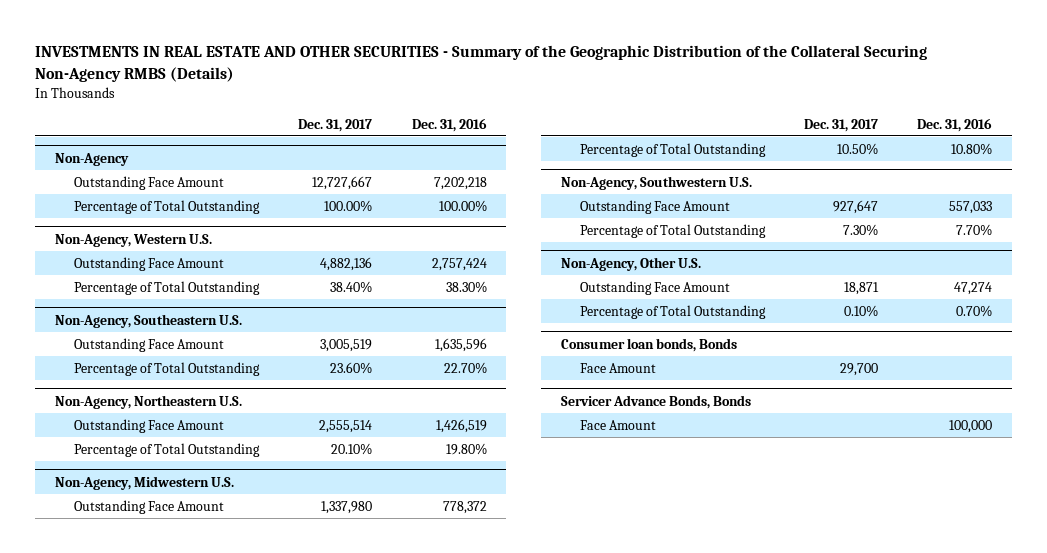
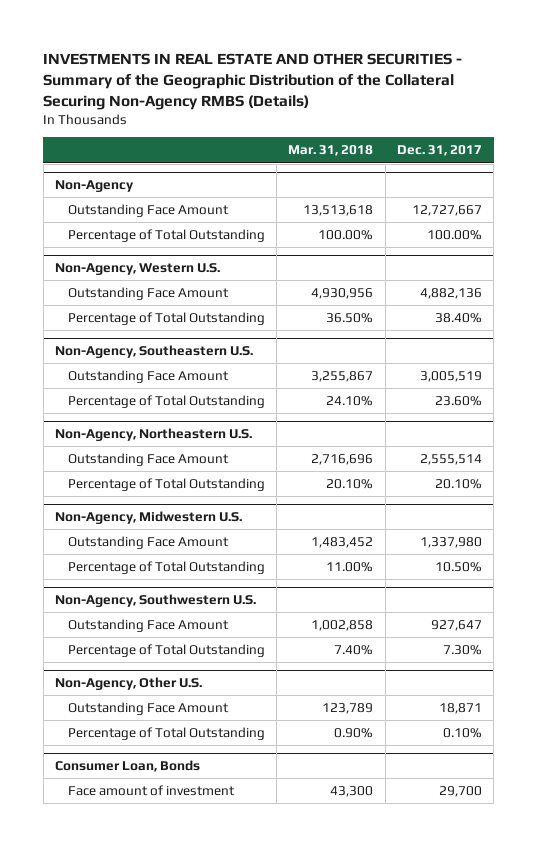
- | Dec. 31, 2017 | Dec. 31, 2016
+ | Mar. 31, 2018 | Dec. 31, 2017
- Consumer loan bonds, Bonds
- Face Amount | 29,700 |
- Servicer Advance Bonds, Bonds
- Face Amount | | 100,000
+ Consumer Loan, Bonds
+ Face amount of investment | 43,300 | 29,700

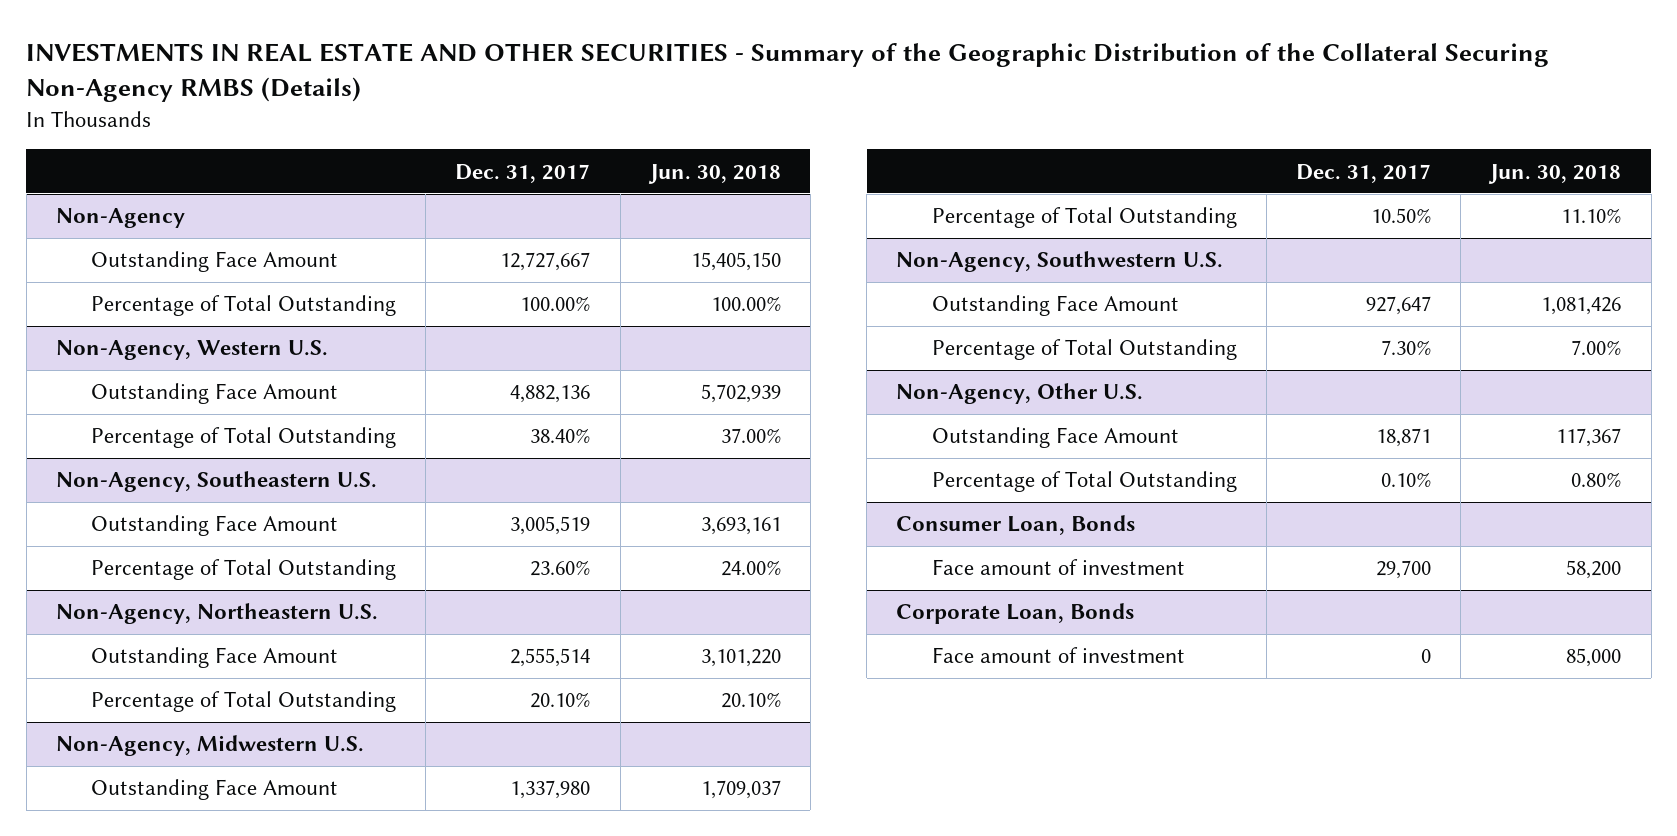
- | Mar. 31, 2018 | Dec. 31, 2017
+ | Dec. 31, 2017 | Jun. 30, 2018
+ Corporate Loan, Bonds
+ Face amount of investment | 0 | 85,000

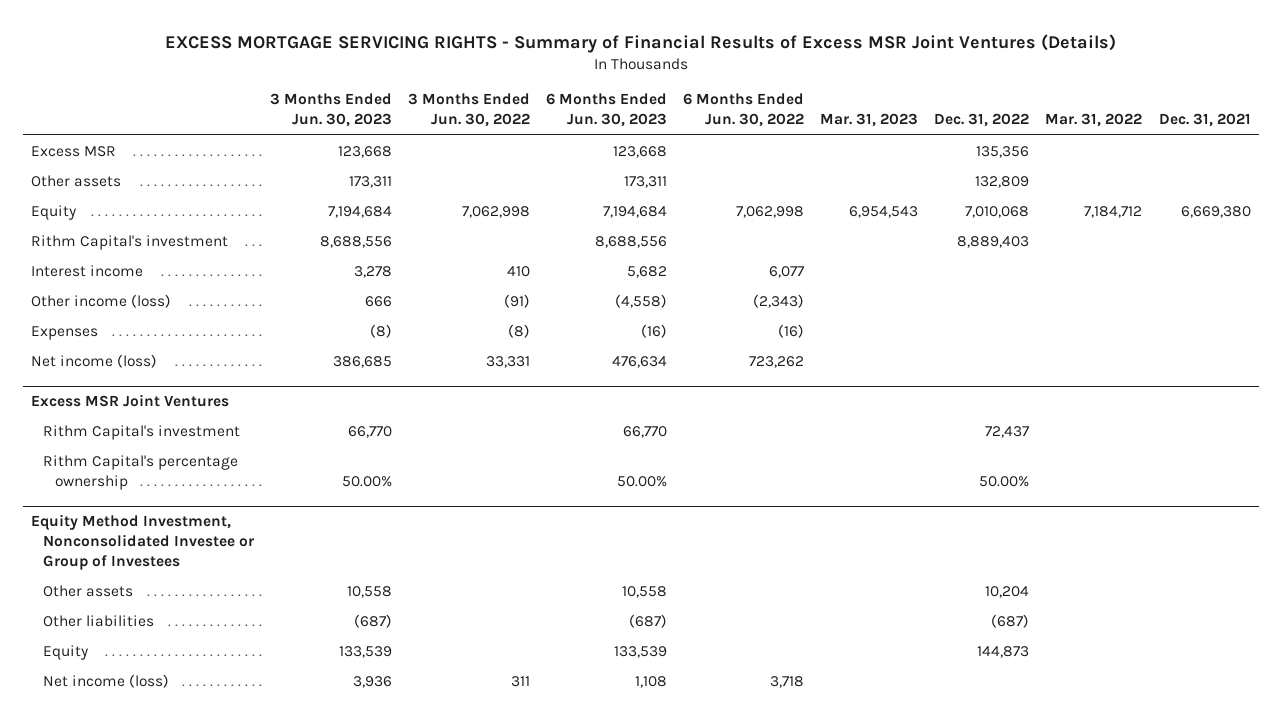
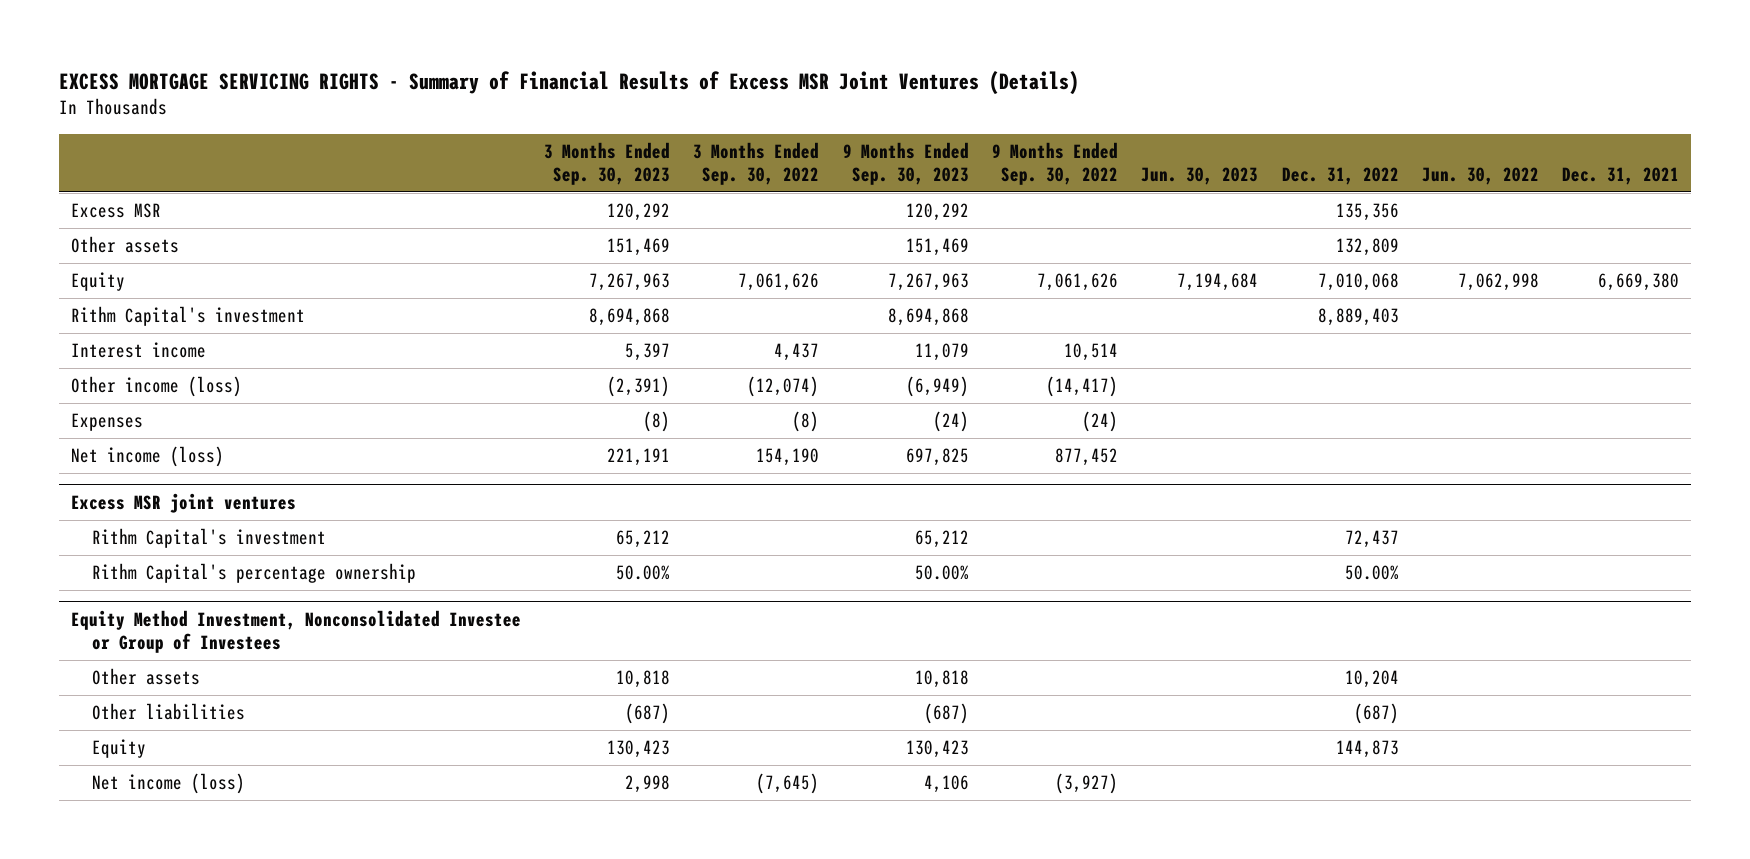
- | 3 Months Ended Jun. 30, 2023 | 3 Months Ended Jun. 30, 2022 | 6 Months Ended Jun. 30, 2023 | 6 Months Ended Jun. 30, 2022 | Mar. 31, 2023 | Dec. 31, 2022 | Mar. 31, 2022 | Dec. 31, 2021
+ | 3 Months Ended Sep. 30, 2023 | 3 Months Ended Sep. 30, 2022 | 9 Months Ended Sep. 30, 2023 | 9 Months Ended Sep. 30, 2022 | Jun. 30, 2023 | Dec. 31, 2022 | Jun. 30, 2022 | Dec. 31, 2021
- Excess MSR Joint Ventures
+ Excess MSR joint ventures

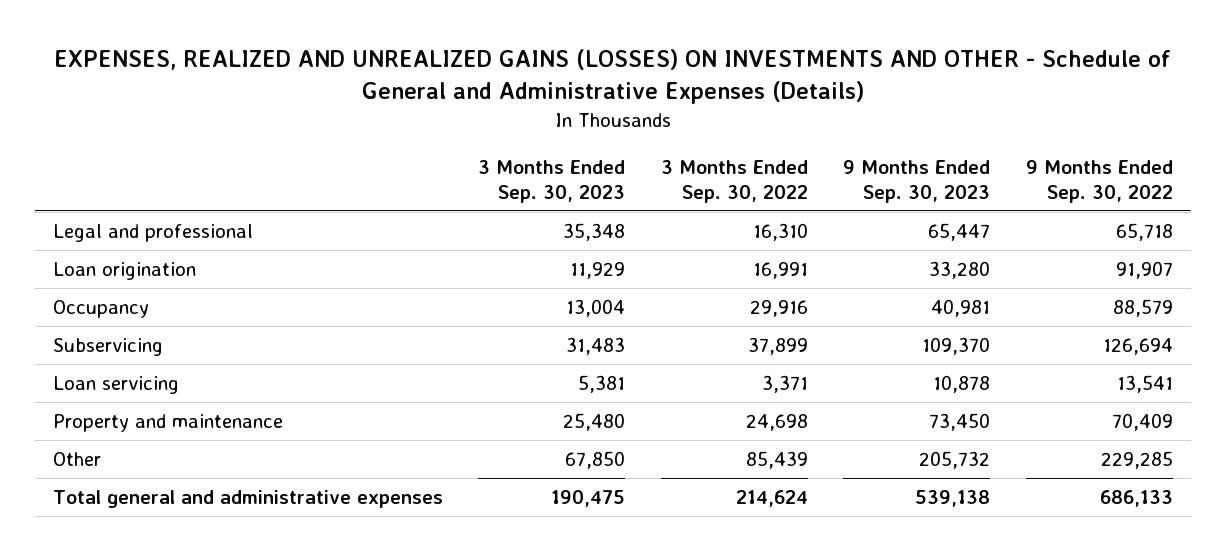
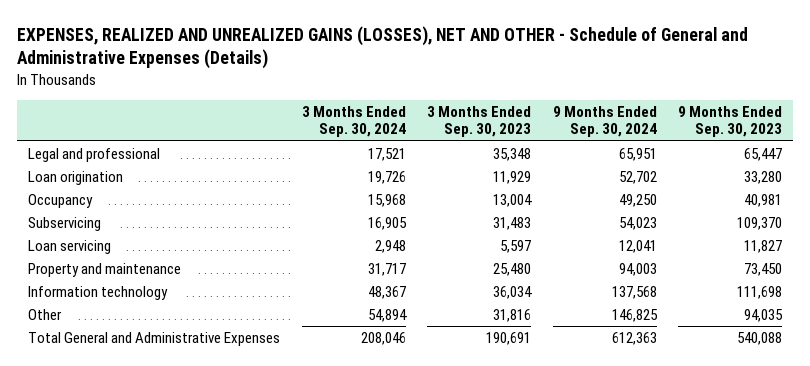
- EXPENSES, REALIZED AND UNREALIZED GAINS (LOSSES) ON INVESTMENTS AND OTHER - Schedule of General and Administrative Expenses (Details)
+ EXPENSES, REALIZED AND UNREALIZED GAINS (LOSSES), NET AND OTHER - Schedule of General and Administrative Expenses (Details)
- | 3 Months Ended Sep. 30, 2023 | 3 Months Ended Sep. 30, 2022 | 9 Months Ended Sep. 30, 2023 | 9 Months Ended Sep. 30, 2022
+ | 3 Months Ended Sep. 30, 2024 | 3 Months Ended Sep. 30, 2023 | 9 Months Ended Sep. 30, 2024 | 9 Months Ended Sep. 30, 2023
- Loan servicing | 5,381 | 3,371 | 10,878 | 13,541
+ Loan servicing | 2,948 | 5,597 | 12,041 | 11,827
- Other | 67,850 | 85,439 | 205,732 | 229,285
- Total general and administrative expenses | 190,475 | 214,624 | 539,138 | 686,133
+ Information technology | 48,367 | 36,034 | 137,568 | 111,698
+ Other | 54,894 | 31,816 | 146,825 | 94,035
+ Total General and Administrative Expenses | 208,046 | 190,691 | 612,363 | 540,088

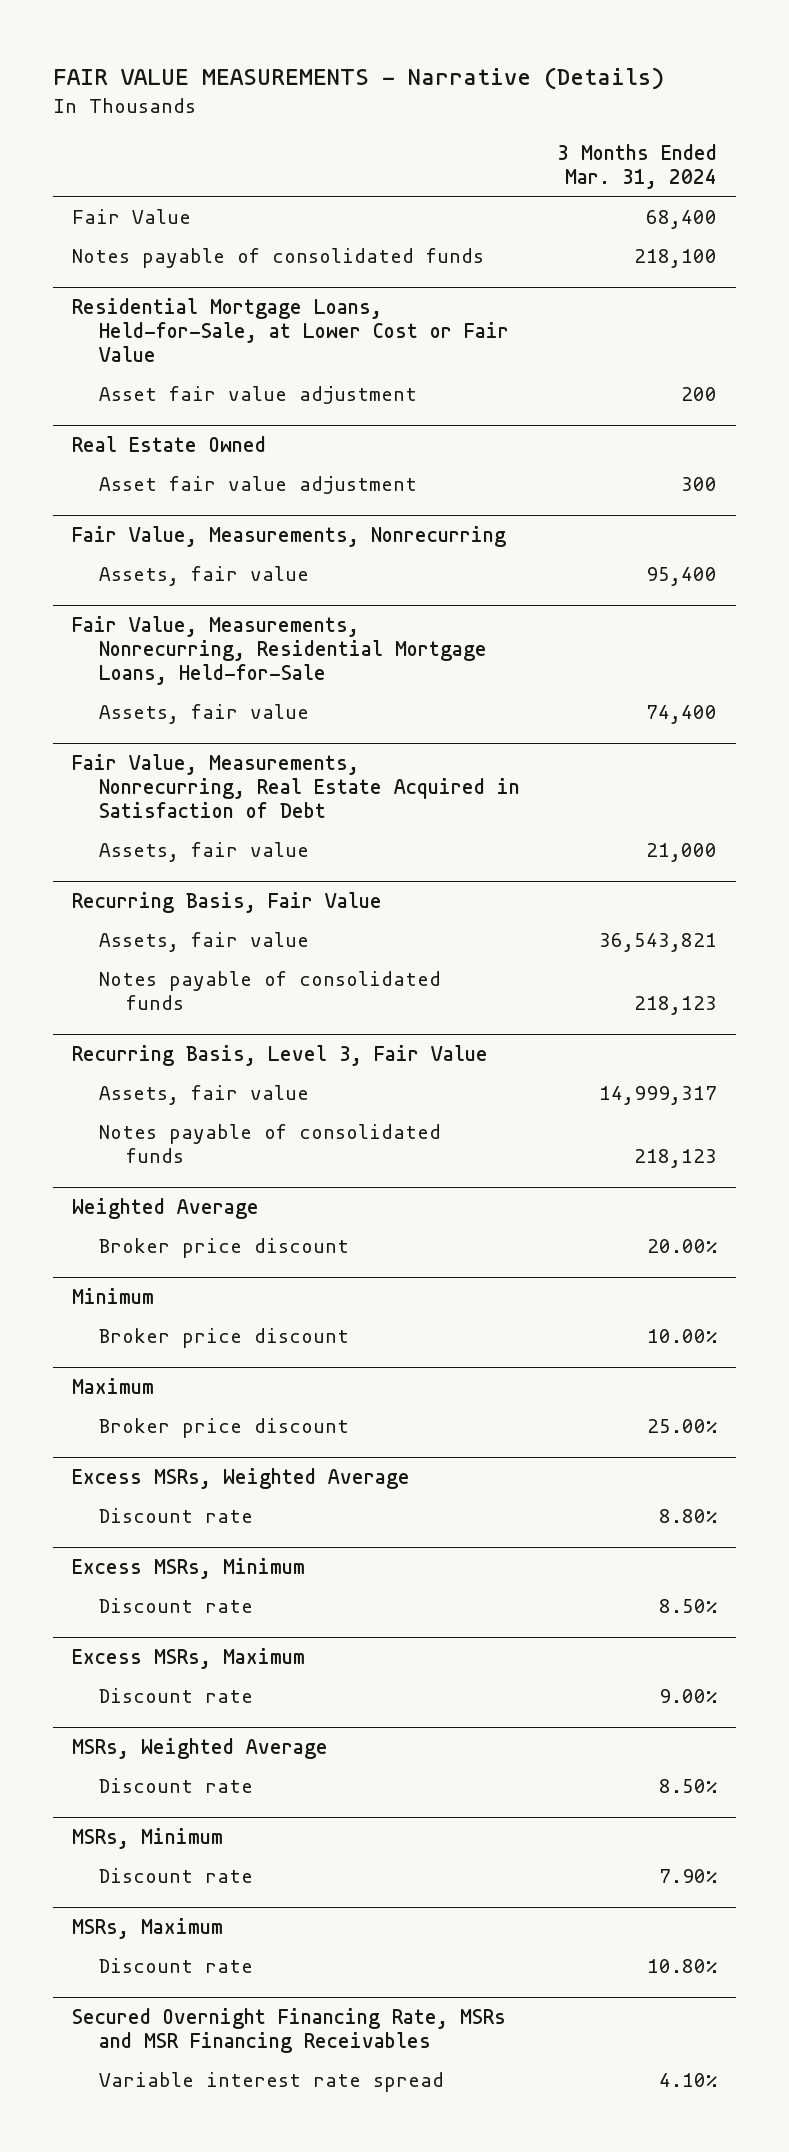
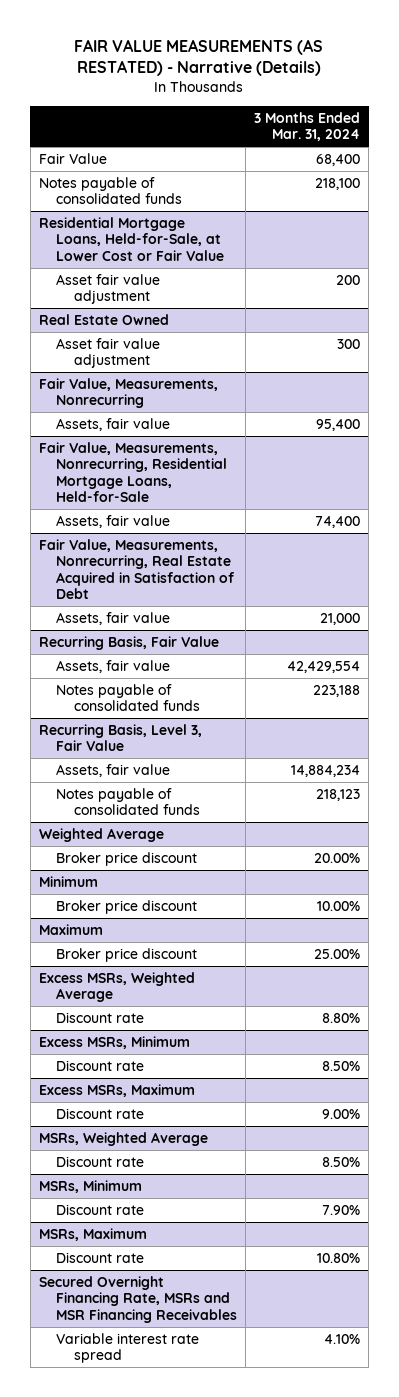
- FAIR VALUE MEASUREMENTS - Narrative (Details)
+ FAIR VALUE MEASUREMENTS (AS RESTATED) - Narrative (Details)
@ Recurring Basis, Fair Value
- Assets, fair value | 36,543,821
- Notes payable of consolidated funds | 218,123
+ Assets, fair value | 42,429,554
+ Notes payable of consolidated funds | 223,188
@ Recurring Basis, Level 3, Fair Value
- Assets, fair value | 14,999,317
+ Assets, fair value | 14,884,234

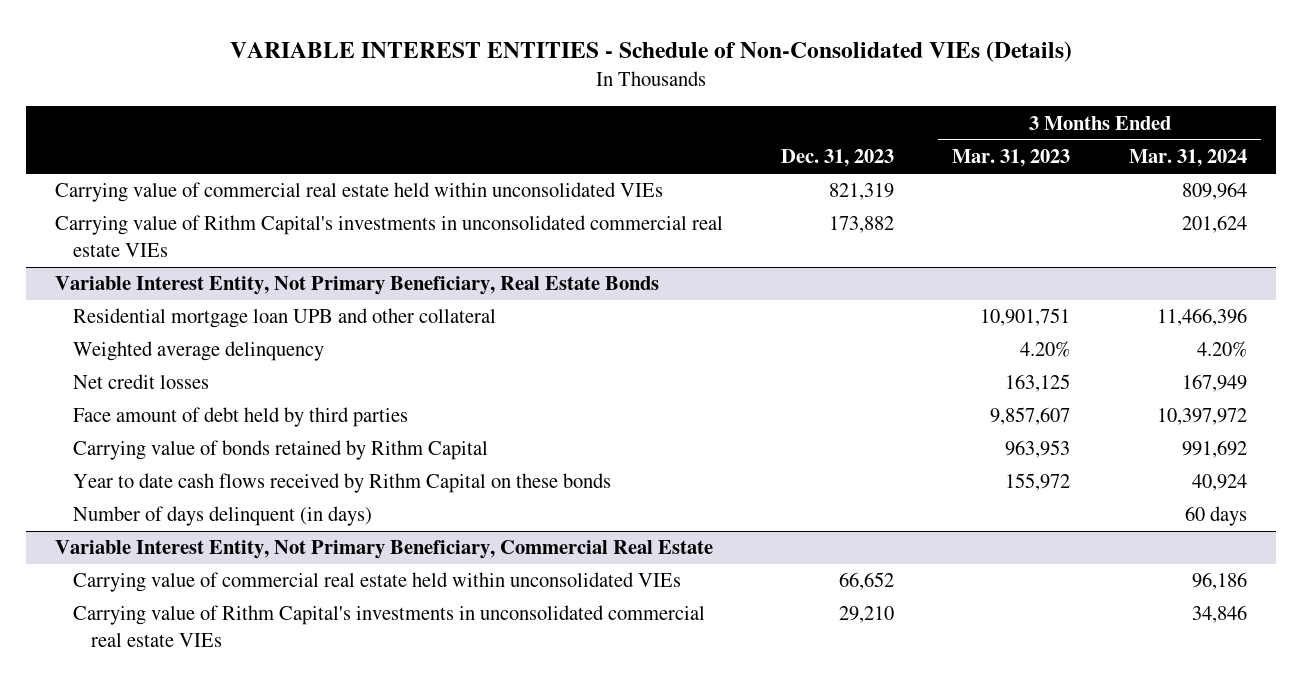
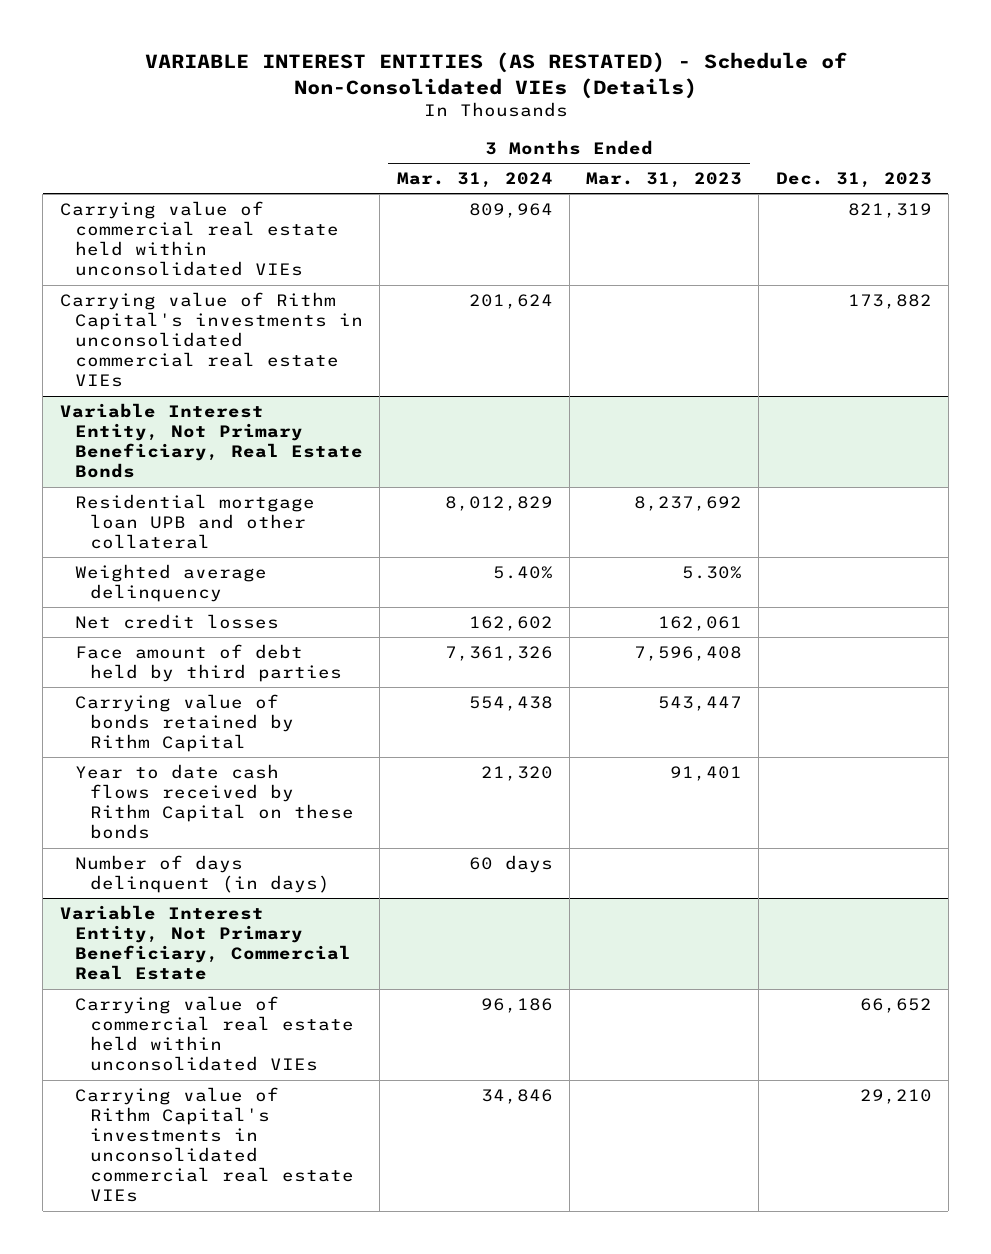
- VARIABLE INTEREST ENTITIES - Schedule of Non-Consolidated VIEs (Details)
+ VARIABLE INTEREST ENTITIES (AS RESTATED) - Schedule of Non-Consolidated VIEs (Details)
- | Dec. 31, 2023 | 3 Months Ended Mar. 31, 2023 | 3 Months Ended Mar. 31, 2024
+ | 3 Months Ended Mar. 31, 2024 | 3 Months Ended Mar. 31, 2023 | Dec. 31, 2023
@ Variable Interest Entity, Not Primary Beneficiary, Real Estate Bonds
- Residential mortgage loan UPB and other collateral | | 10,901,751 | 11,466,396
- Weighted average delinquency | | 4.20% | 4.20%
- Net credit losses | | 163,125 | 167,949
- Face amount of debt held by third parties | | 9,857,607 | 10,397,972
- Carrying value of bonds retained by Rithm Capital | | 963,953 | 991,692
- Year to date cash flows received by Rithm Capital on these bonds | | 155,972 | 40,924
+ Residential mortgage loan UPB and other collateral | 8,012,829 | 8,237,692 |
+ Weighted average delinquency | 5.40% | 5.30% |
+ Net credit losses | 162,602 | 162,061 |
+ Face amount of debt held by third parties | 7,361,326 | 7,596,408 |
+ Carrying value of bonds retained by Rithm Capital | 554,438 | 543,447 |
+ Year to date cash flows received by Rithm Capital on these bonds | 21,320 | 91,401 |

